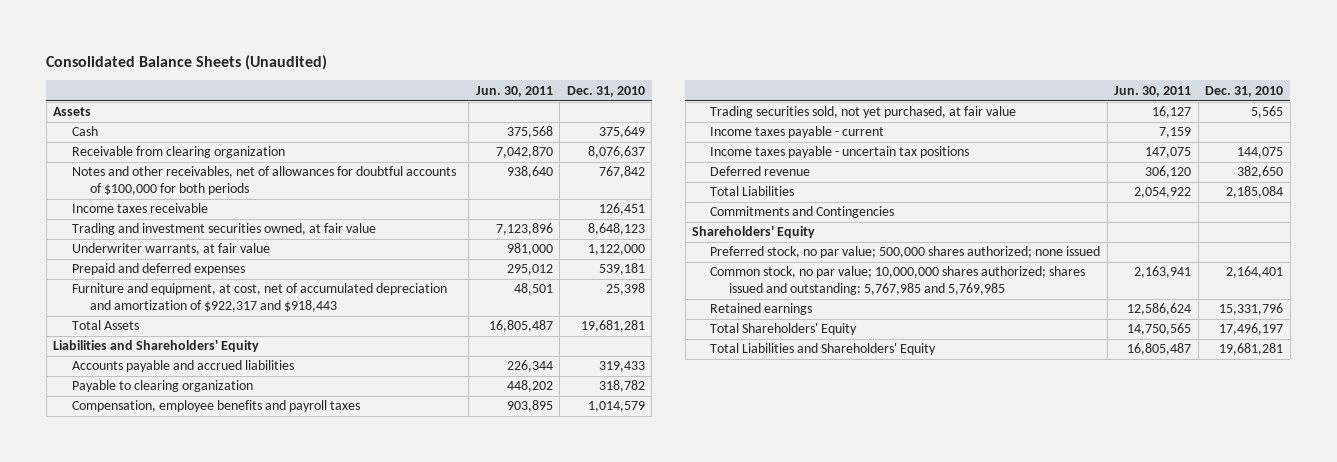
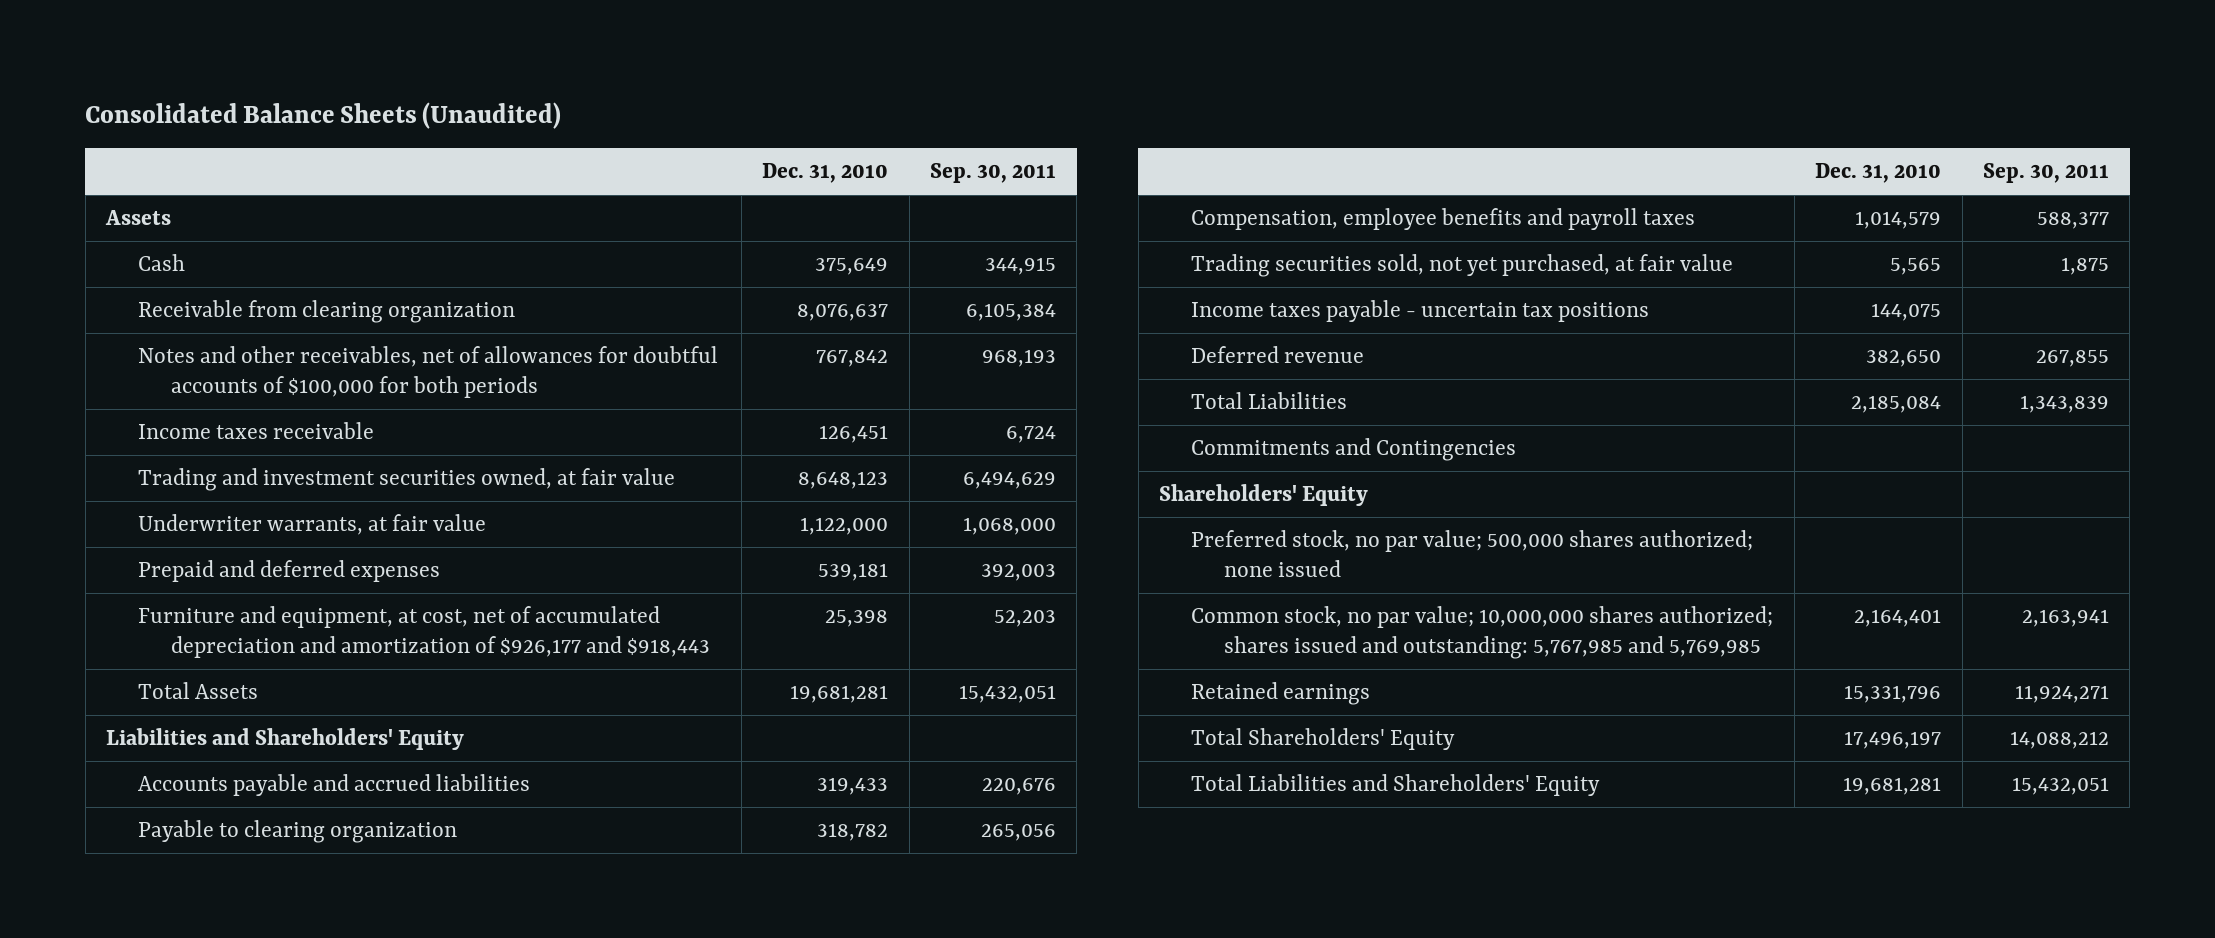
- | Jun. 30, 2011 | Dec. 31, 2010
+ | Dec. 31, 2010 | Sep. 30, 2011
- Furniture and equipment, at cost, net of accumulated depreciation and amortization of $922,317 and $918,443 | 48,501 | 25,398
+ Furniture and equipment, at cost, net of accumulated depreciation and amortization of $926,177 and $918,443 | 25,398 | 52,203
- Income taxes payable - current | 7,159 |

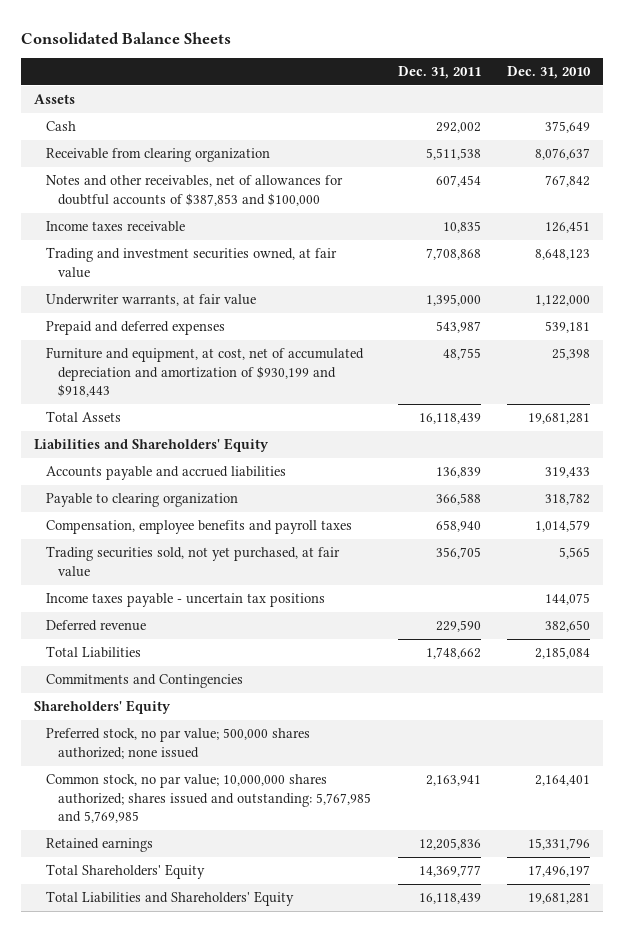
- Consolidated Balance Sheets (Unaudited)
+ Consolidated Balance Sheets
- | Dec. 31, 2010 | Sep. 30, 2011
+ | Dec. 31, 2011 | Dec. 31, 2010
- Notes and other receivables, net of allowances for doubtful accounts of $100,000 for both periods | 767,842 | 968,193
+ Notes and other receivables, net of allowances for doubtful accounts of $387,853 and $100,000 | 607,454 | 767,842
- Furniture and equipment, at cost, net of accumulated depreciation and amortization of $926,177 and $918,443 | 25,398 | 52,203
+ Furniture and equipment, at cost, net of accumulated depreciation and amortization of $930,199 and $918,443 | 48,755 | 25,398

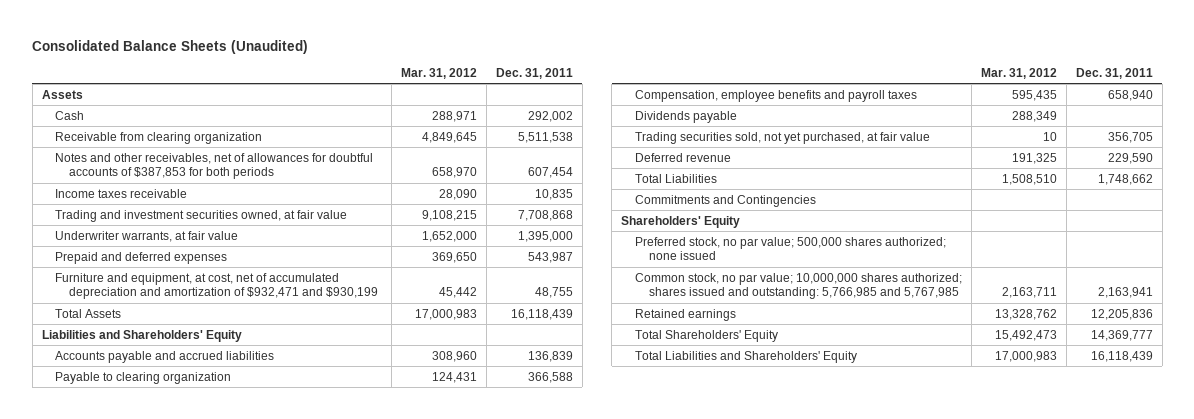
- Consolidated Balance Sheets
+ Consolidated Balance Sheets (Unaudited)
- | Dec. 31, 2011 | Dec. 31, 2010
+ | Mar. 31, 2012 | Dec. 31, 2011
- Notes and other receivables, net of allowances for doubtful accounts of $387,853 and $100,000 | 607,454 | 767,842
+ Notes and other receivables, net of allowances for doubtful accounts of $387,853 for both periods | 658,970 | 607,454
- Furniture and equipment, at cost, net of accumulated depreciation and amortization of $930,199 and $918,443 | 48,755 | 25,398
+ Furniture and equipment, at cost, net of accumulated depreciation and amortization of $932,471 and $930,199 | 45,442 | 48,755
+ Dividends payable | 288,349 |
- Income taxes payable - uncertain tax positions | | 144,075
- Common stock, no par value; 10,000,000 shares authorized; shares issued and outstanding: 5,767,985 and 5,769,985 | 2,163,941 | 2,164,401
+ Common stock, no par value; 10,000,000 shares authorized; shares issued and outstanding: 5,766,985 and 5,767,985 | 2,163,711 | 2,163,941

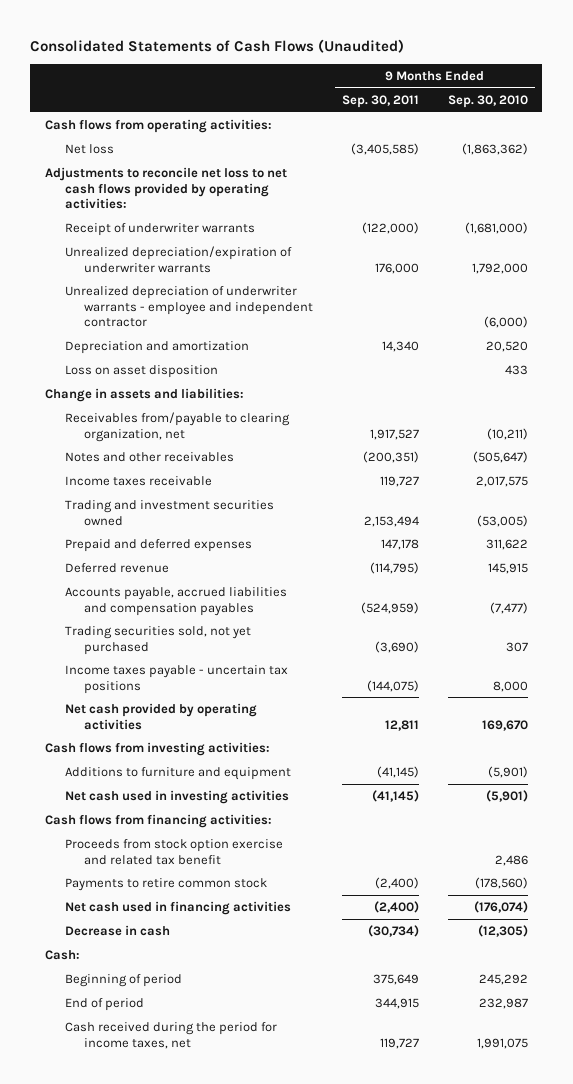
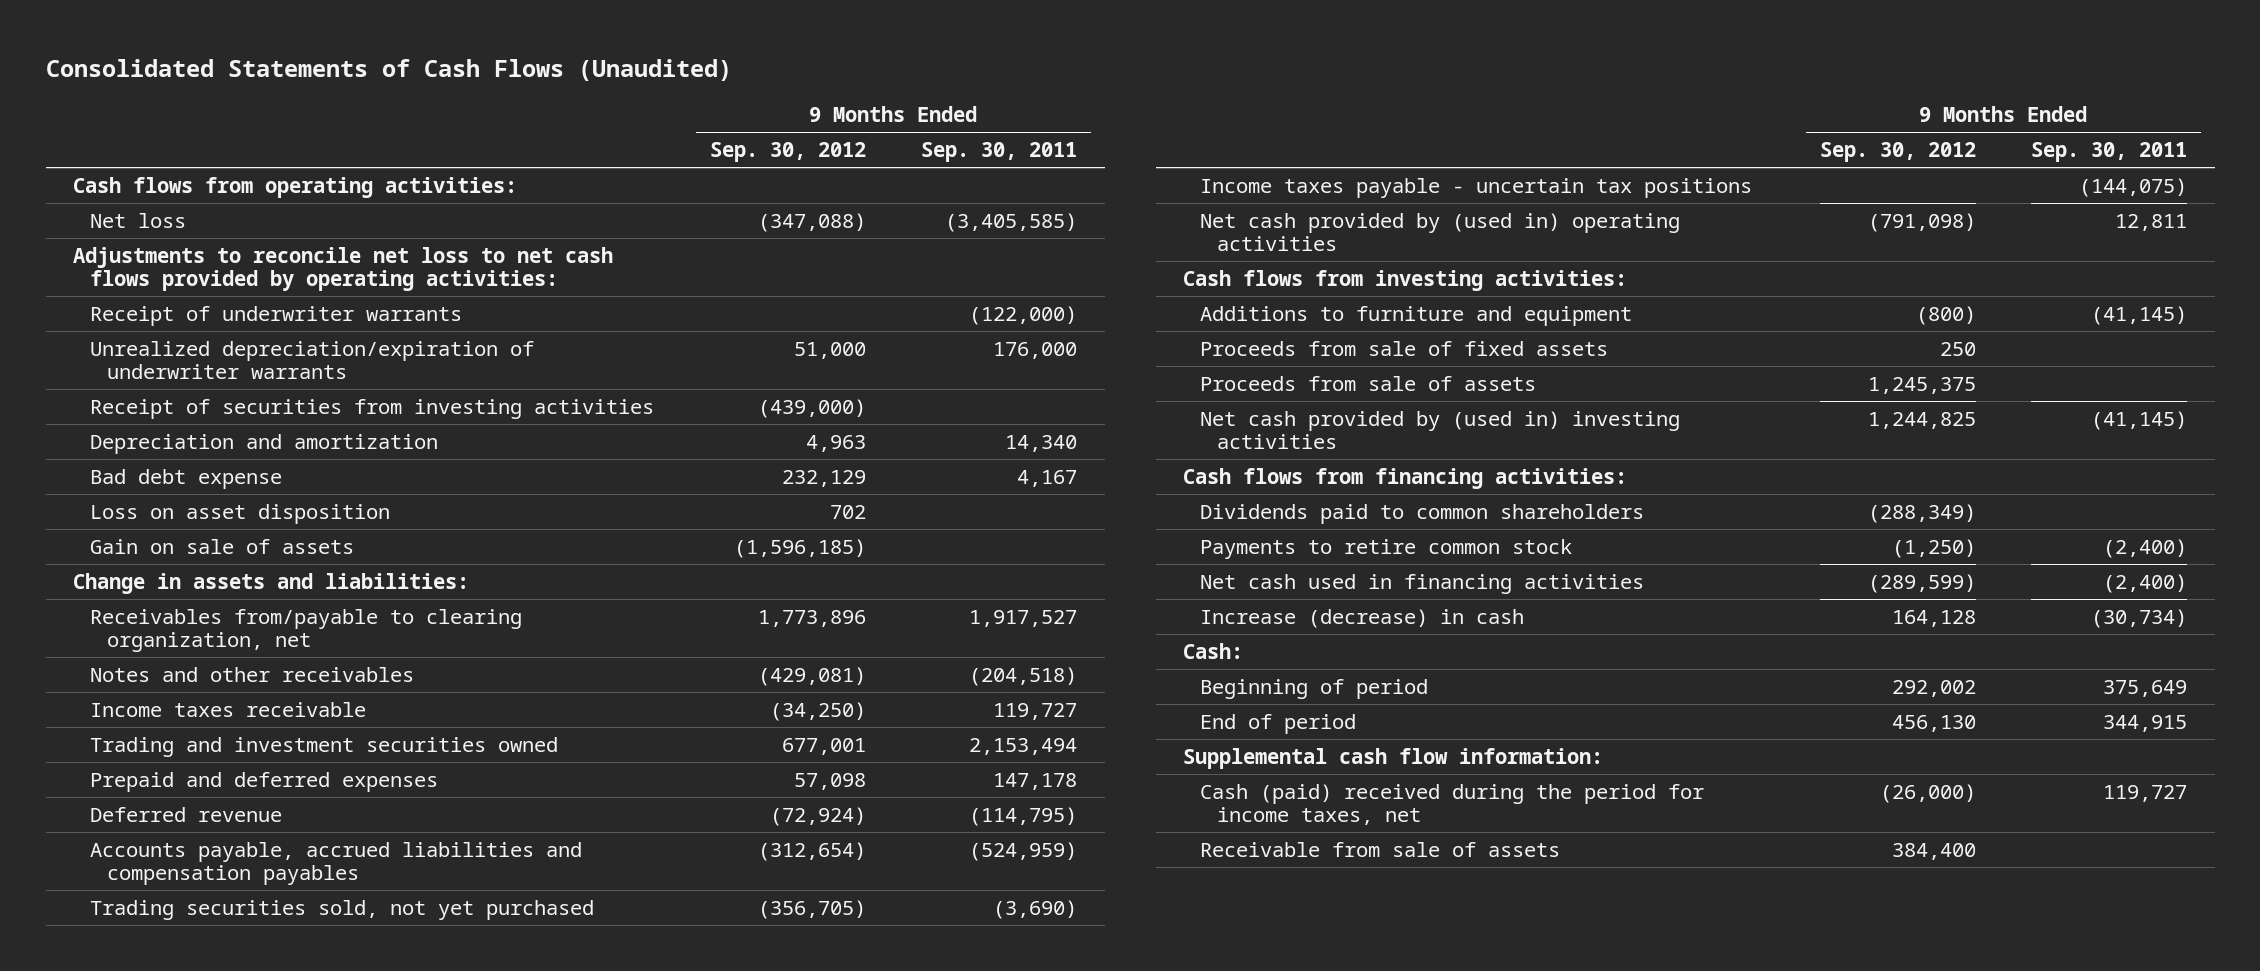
- | 9 Months Ended Sep. 30, 2011 | 9 Months Ended Sep. 30, 2010
+ | 9 Months Ended Sep. 30, 2012 | 9 Months Ended Sep. 30, 2011
- Unrealized depreciation of underwriter warrants - employee and independent contractor | | (6,000)
+ Receipt of securities from investing activities | (439,000) |
+ Bad debt expense | 232,129 | 4,167
+ Gain on sale of assets | (1,596,185) |
- Notes and other receivables | (200,351) | (505,647)
+ Notes and other receivables | (429,081) | (204,518)
- Net cash provided by operating activities | 12,811 | 169,670
+ Net cash provided by (used in) operating activities | (791,098) | 12,811
- Net cash used in investing activities | (41,145) | (5,901)
+ Proceeds from sale of fixed assets | 250 |
+ Proceeds from sale of assets | 1,245,375 |
+ Net cash provided by (used in) investing activities | 1,244,825 | (41,145)
- Proceeds from stock option exercise and related tax benefit | | 2,486
+ Dividends paid to common shareholders | (288,349) |
- Decrease in cash | (30,734) | (12,305)
+ Increase (decrease) in cash | 164,128 | (30,734)
- Cash received during the period for income taxes, net | 119,727 | 1,991,075
+ Supplemental cash flow information:
+ Cash (paid) received during the period for income taxes, net | (26,000) | 119,727
+ Receivable from sale of assets | 384,400 |

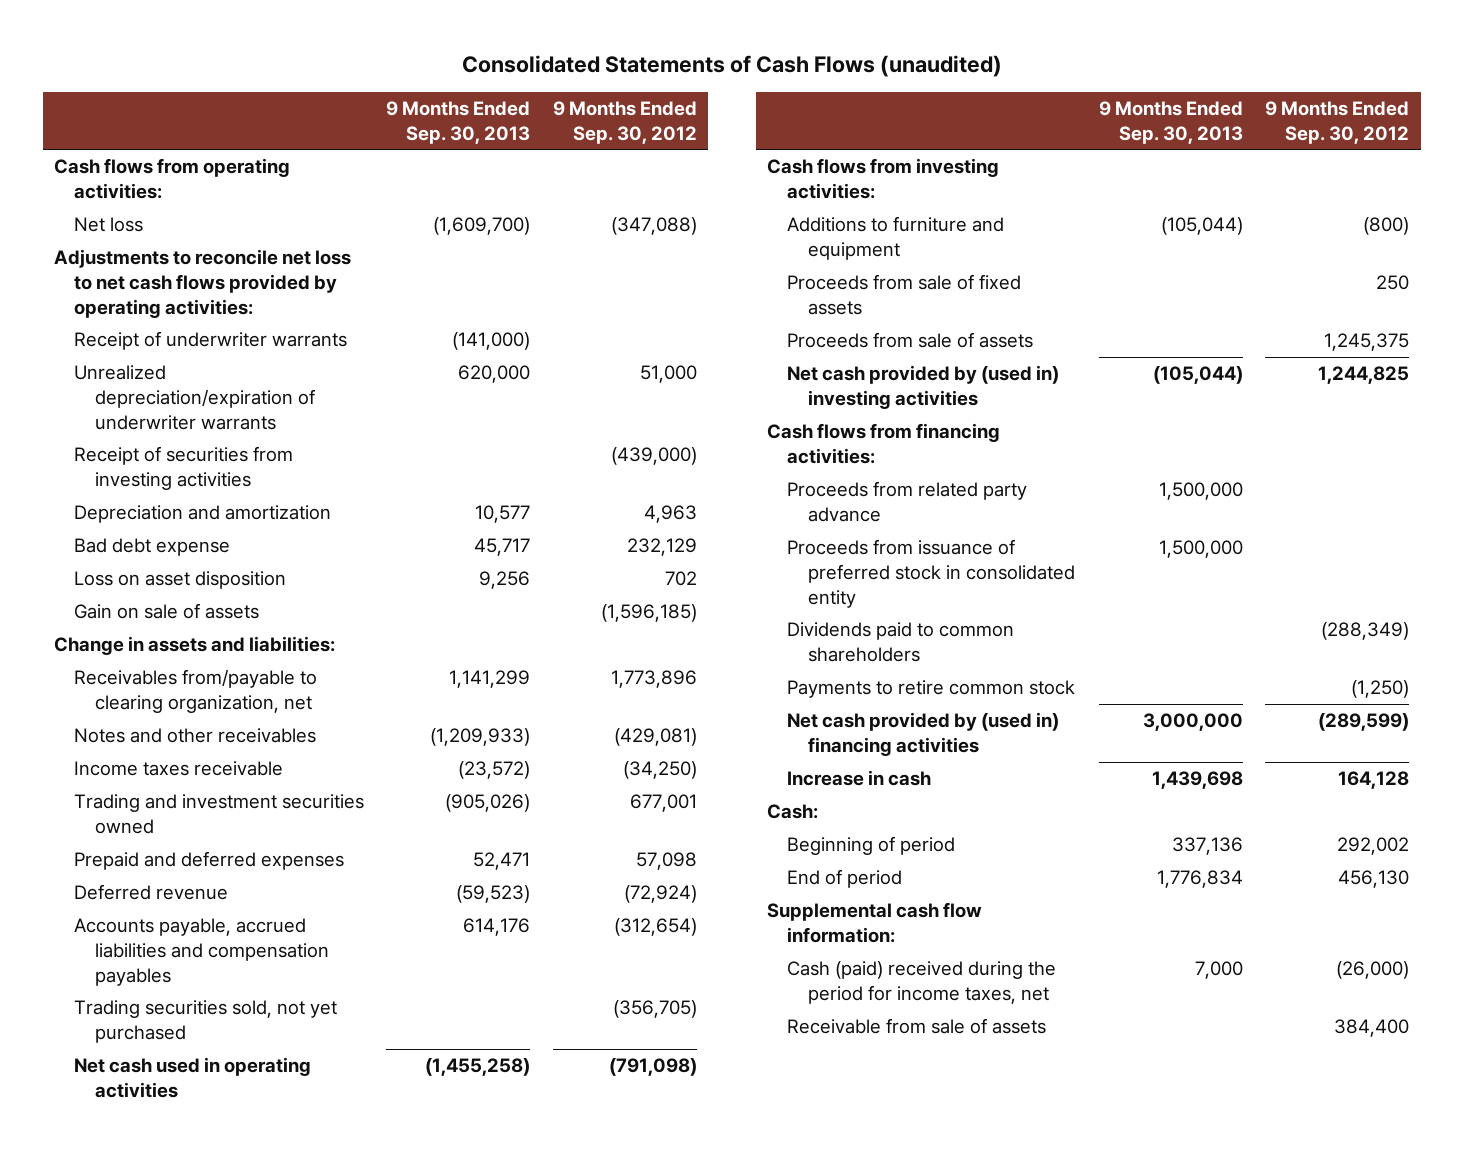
- Consolidated Statements of Cash Flows (Unaudited)
+ Consolidated Statements of Cash Flows (unaudited)
- | 9 Months Ended Sep. 30, 2012 | 9 Months Ended Sep. 30, 2011
+ | 9 Months Ended Sep. 30, 2013 | 9 Months Ended Sep. 30, 2012
- Income taxes payable - uncertain tax positions | | (144,075)
- Net cash provided by (used in) operating activities | (791,098) | 12,811
+ Net cash used in operating activities | (1,455,258) | (791,098)
+ Proceeds from related party advance | 1,500,000 |
+ Proceeds from issuance of preferred stock in consolidated entity | 1,500,000 |
- Net cash used in financing activities | (289,599) | (2,400)
- Increase (decrease) in cash | 164,128 | (30,734)
+ Net cash provided by (used in) financing activities | 3,000,000 | (289,599)
+ Increase in cash | 1,439,698 | 164,128

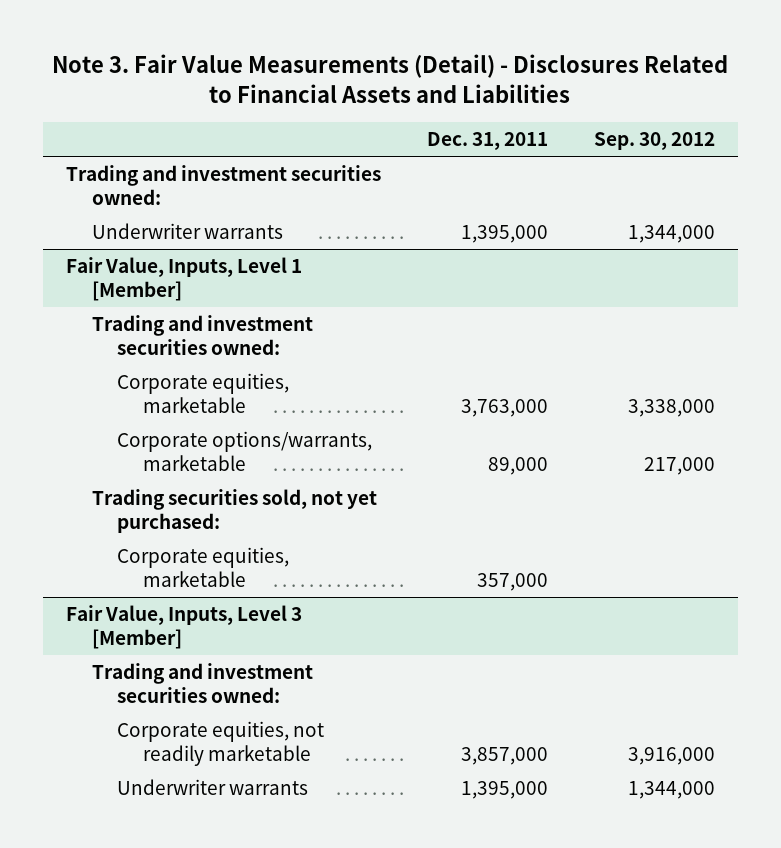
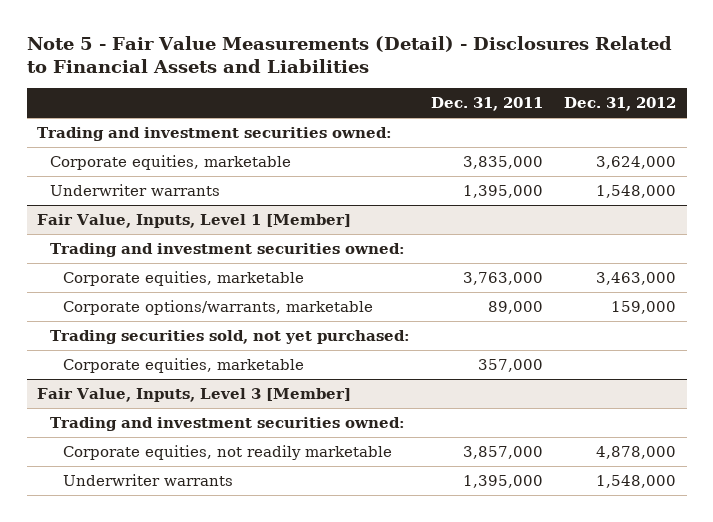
- Note 3. Fair Value Measurements (Detail) - Disclosures Related to Financial Assets and Liabilities
+ Note 5 - Fair Value Measurements (Detail) - Disclosures Related to Financial Assets and Liabilities
- | Dec. 31, 2011 | Sep. 30, 2012
+ | Dec. 31, 2011 | Dec. 31, 2012
+ Corporate equities, marketable | 3,835,000 | 3,624,000

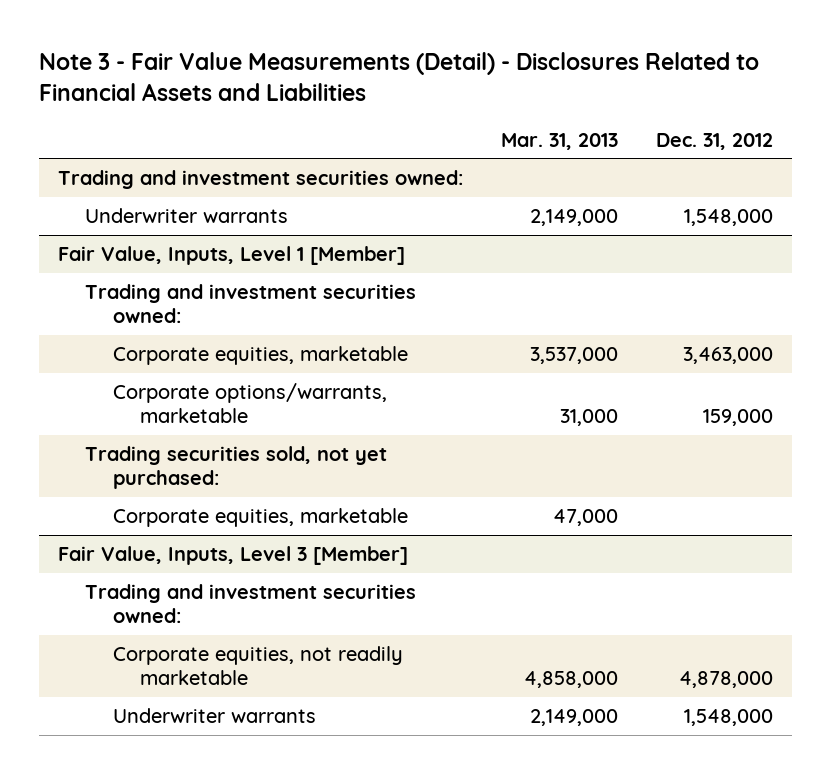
- Note 5 - Fair Value Measurements (Detail) - Disclosures Related to Financial Assets and Liabilities
+ Note 3 - Fair Value Measurements (Detail) - Disclosures Related to Financial Assets and Liabilities
- | Dec. 31, 2011 | Dec. 31, 2012
+ | Mar. 31, 2013 | Dec. 31, 2012
- Corporate equities, marketable | 3,835,000 | 3,624,000

